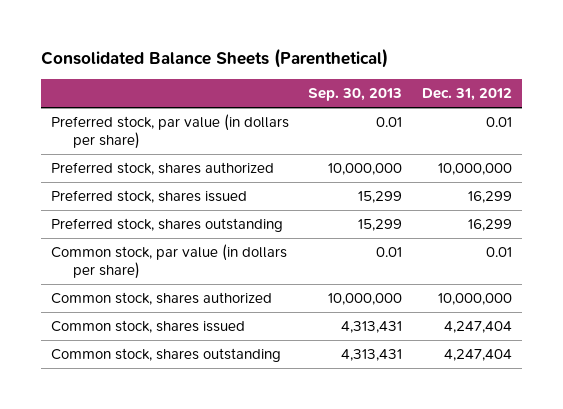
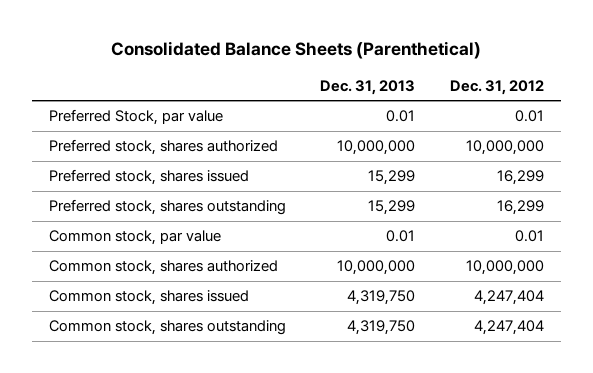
- | Sep. 30, 2013 | Dec. 31, 2012
+ | Dec. 31, 2013 | Dec. 31, 2012
- Preferred stock, par value (in dollars per share) | 0.01 | 0.01
+ Preferred Stock, par value | 0.01 | 0.01
- Common stock, par value (in dollars per share) | 0.01 | 0.01
+ Common stock, par value | 0.01 | 0.01

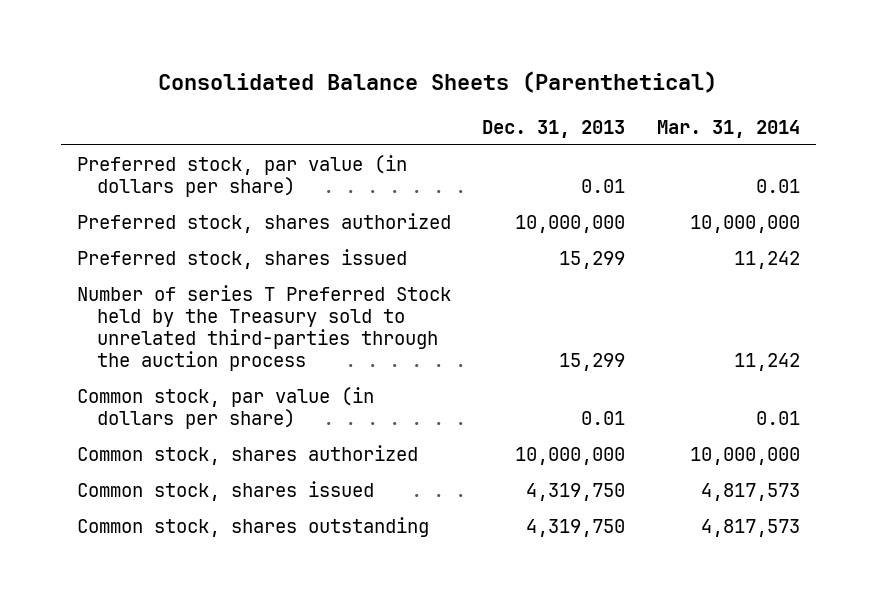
- | Dec. 31, 2013 | Dec. 31, 2012
+ | Dec. 31, 2013 | Mar. 31, 2014
- Preferred Stock, par value | 0.01 | 0.01
+ Preferred stock, par value (in dollars per share) | 0.01 | 0.01
- Preferred stock, shares outstanding | 15,299 | 16,299
- Common stock, par value | 0.01 | 0.01
+ Number of series T Preferred Stock held by the Treasury sold to unrelated third-parties through the auction process | 15,299 | 11,242
+ Common stock, par value (in dollars per share) | 0.01 | 0.01

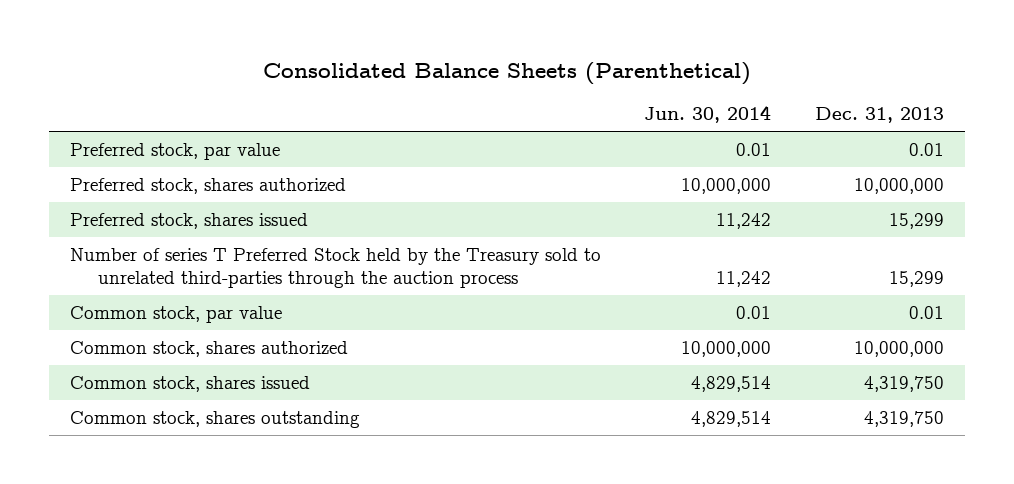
- | Dec. 31, 2013 | Mar. 31, 2014
+ | Jun. 30, 2014 | Dec. 31, 2013
- Preferred stock, par value (in dollars per share) | 0.01 | 0.01
+ Preferred stock, par value | 0.01 | 0.01
- Common stock, par value (in dollars per share) | 0.01 | 0.01
+ Common stock, par value | 0.01 | 0.01

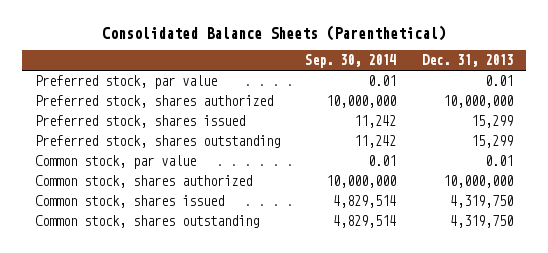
- | Jun. 30, 2014 | Dec. 31, 2013
+ | Sep. 30, 2014 | Dec. 31, 2013
- Number of series T Preferred Stock held by the Treasury sold to unrelated third-parties through the auction process | 11,242 | 15,299
+ Preferred stock, shares outstanding | 11,242 | 15,299

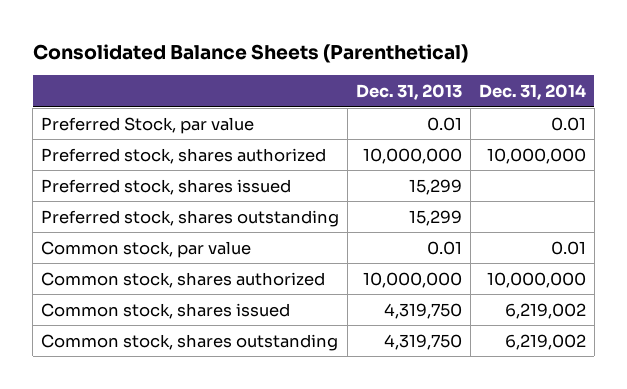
- | Sep. 30, 2014 | Dec. 31, 2013
+ | Dec. 31, 2013 | Dec. 31, 2014
- Preferred stock, par value | 0.01 | 0.01
+ Preferred Stock, par value | 0.01 | 0.01

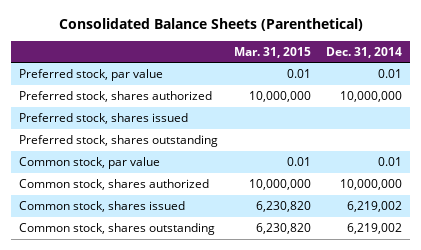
- | Dec. 31, 2013 | Dec. 31, 2014
+ | Mar. 31, 2015 | Dec. 31, 2014
- Preferred Stock, par value | 0.01 | 0.01
+ Preferred stock, par value | 0.01 | 0.01

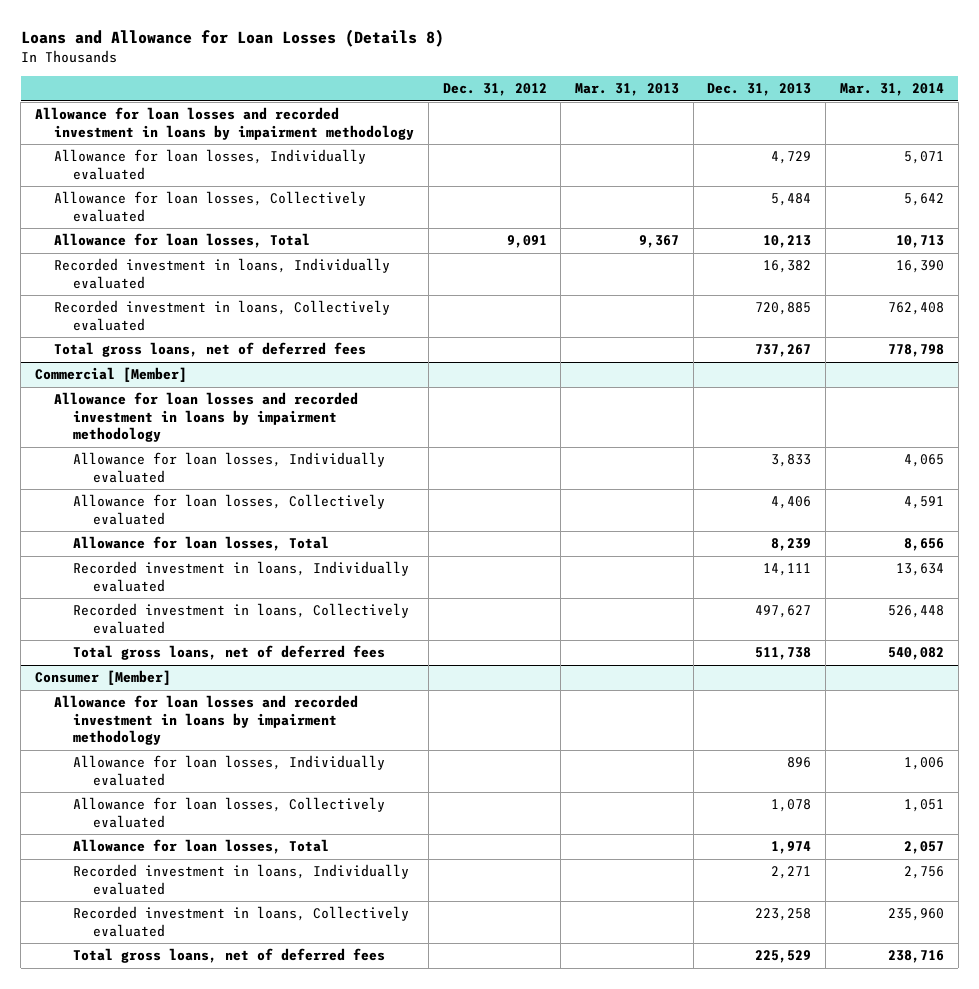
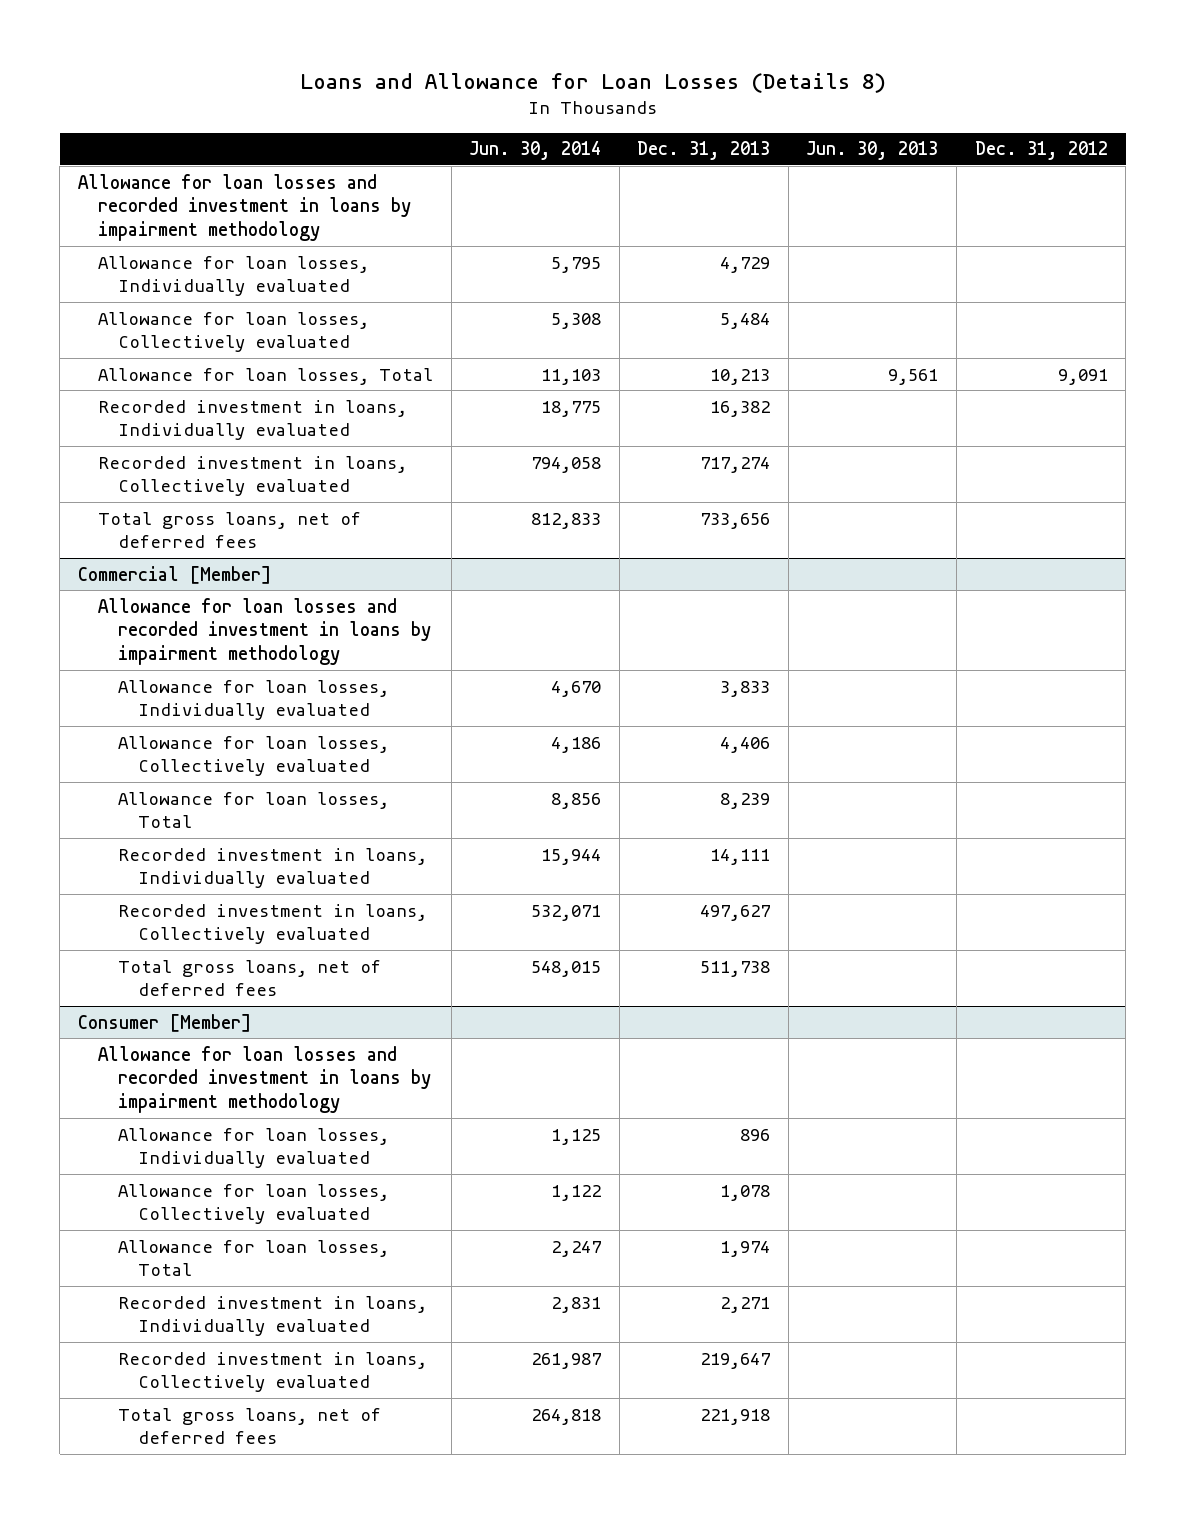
- | Dec. 31, 2012 | Mar. 31, 2013 | Dec. 31, 2013 | Mar. 31, 2014
+ | Jun. 30, 2014 | Dec. 31, 2013 | Jun. 30, 2013 | Dec. 31, 2012
- Recorded investment in loans, Collectively evaluated | | | 720,885 | 762,408
- Total gross loans, net of deferred fees | | | 737,267 | 778,798
+ Recorded investment in loans, Collectively evaluated | 794,058 | 717,274 | |
+ Total gross loans, net of deferred fees | 812,833 | 733,656 | |
@ Consumer [Member]
- Recorded investment in loans, Collectively evaluated | | | 223,258 | 235,960
- Total gross loans, net of deferred fees | | | 225,529 | 238,716
+ Recorded investment in loans, Collectively evaluated | 261,987 | 219,647 | |
+ Total gross loans, net of deferred fees | 264,818 | 221,918 | |

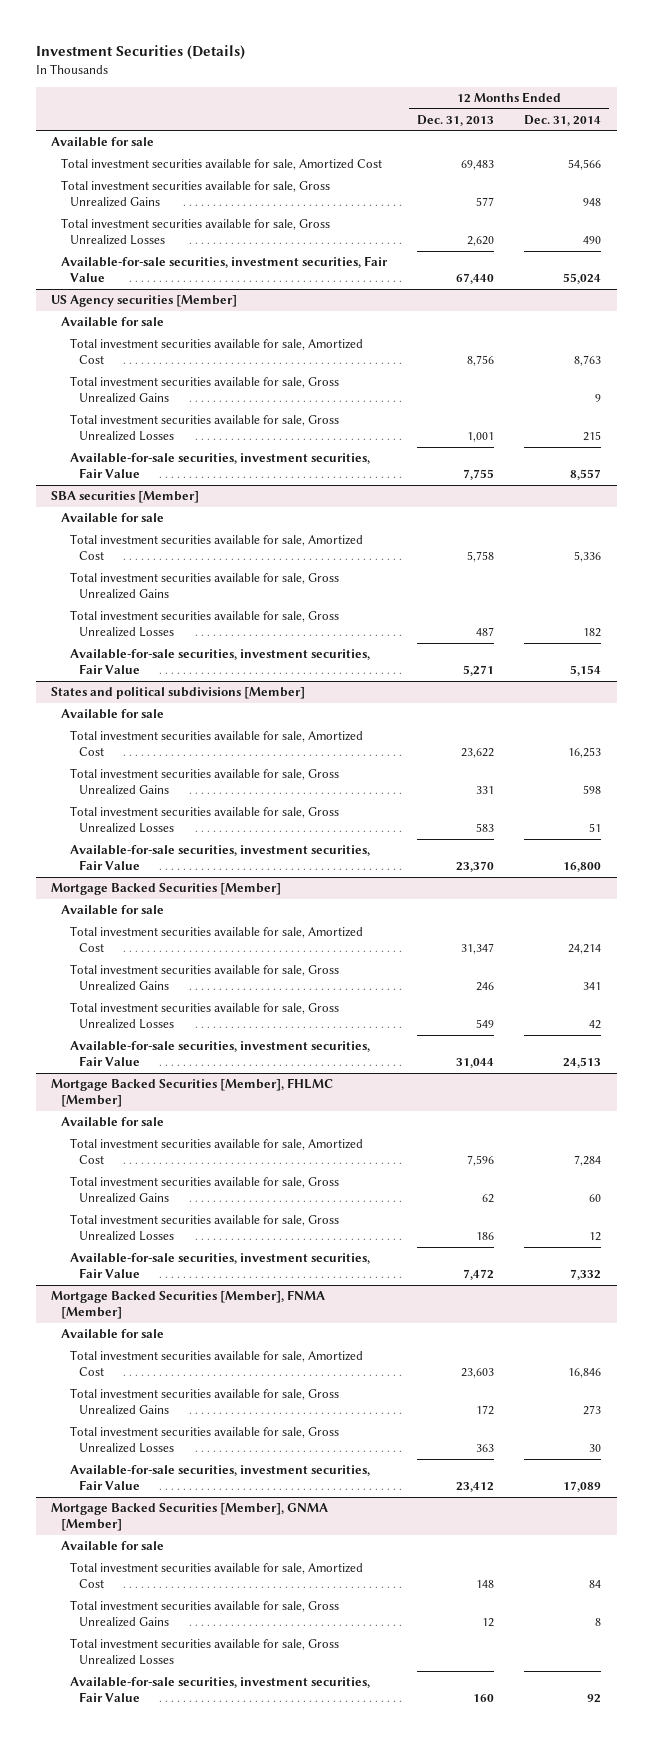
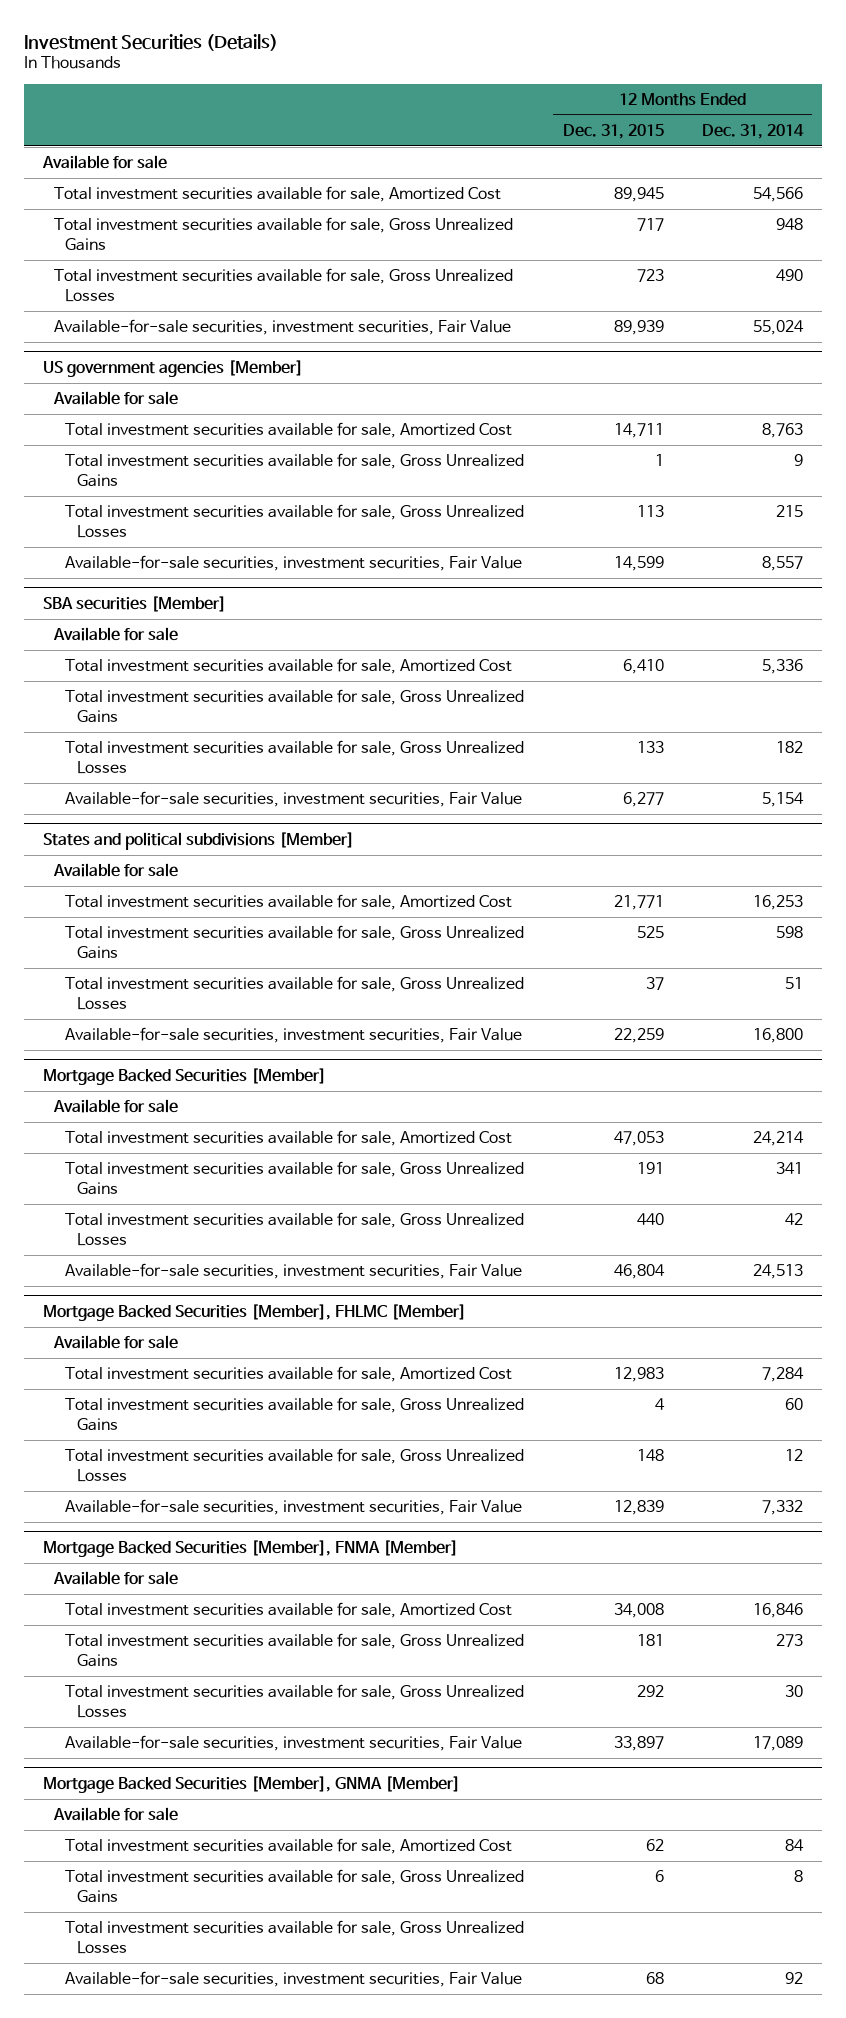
- | 12 Months Ended Dec. 31, 2013 | 12 Months Ended Dec. 31, 2014
+ | 12 Months Ended Dec. 31, 2015 | 12 Months Ended Dec. 31, 2014
- US Agency securities [Member]
+ US government agencies [Member]

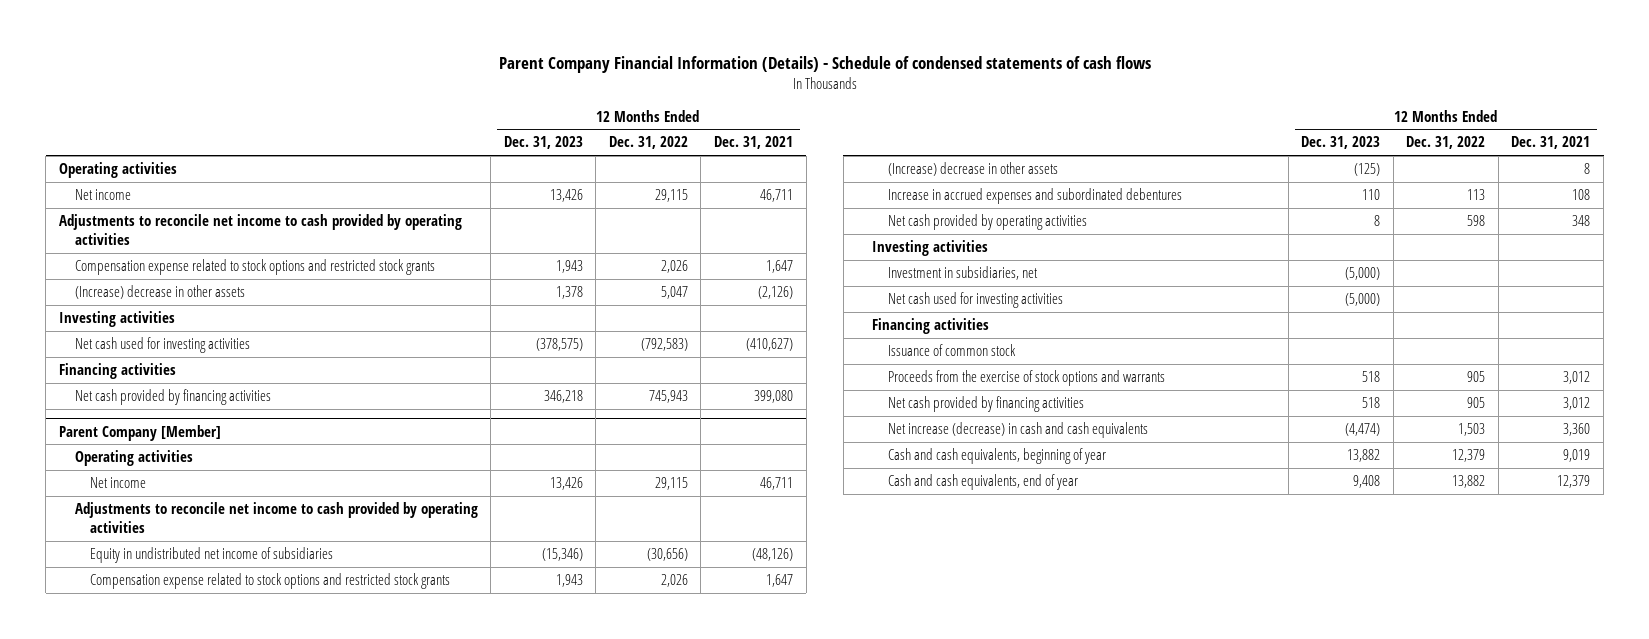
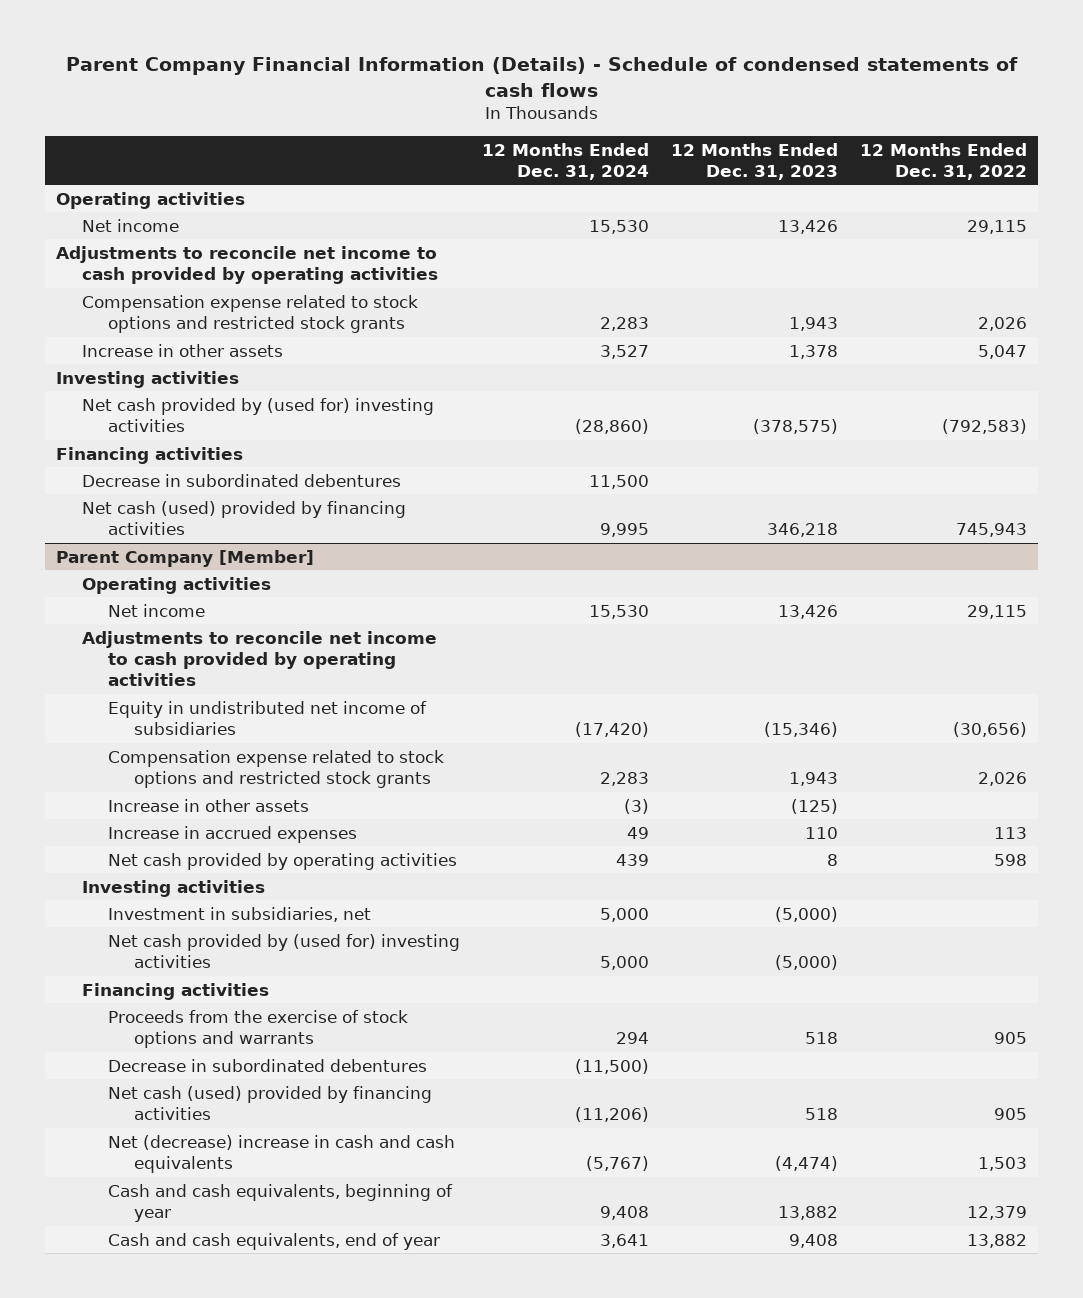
- | 12 Months Ended Dec. 31, 2023 | 12 Months Ended Dec. 31, 2022 | 12 Months Ended Dec. 31, 2021
+ | 12 Months Ended Dec. 31, 2024 | 12 Months Ended Dec. 31, 2023 | 12 Months Ended Dec. 31, 2022
- (Increase) decrease in other assets | 1,378 | 5,047 | (2,126)
+ Increase in other assets | 3,527 | 1,378 | 5,047
- Net cash used for investing activities | (378,575) | (792,583) | (410,627)
+ Net cash provided by (used for) investing activities | (28,860) | (378,575) | (792,583)
- Net cash provided by financing activities | 346,218 | 745,943 | 399,080
+ Decrease in subordinated debentures | 11,500 | |
+ Net cash (used) provided by financing activities | 9,995 | 346,218 | 745,943
@ Parent Company [Member]
- (Increase) decrease in other assets | (125) | | 8
- Increase in accrued expenses and subordinated debentures | 110 | 113 | 108
+ Increase in other assets | (3) | (125) |
+ Increase in accrued expenses | 49 | 110 | 113
- Net cash used for investing activities | (5,000) | |
+ Net cash provided by (used for) investing activities | 5,000 | (5,000) |
- Issuance of common stock
- Net cash provided by financing activities | 518 | 905 | 3,012
- Net increase (decrease) in cash and cash equivalents | (4,474) | 1,503 | 3,360
+ Decrease in subordinated debentures | (11,500) | |
+ Net cash (used) provided by financing activities | (11,206) | 518 | 905
+ Net (decrease) increase in cash and cash equivalents | (5,767) | (4,474) | 1,503

